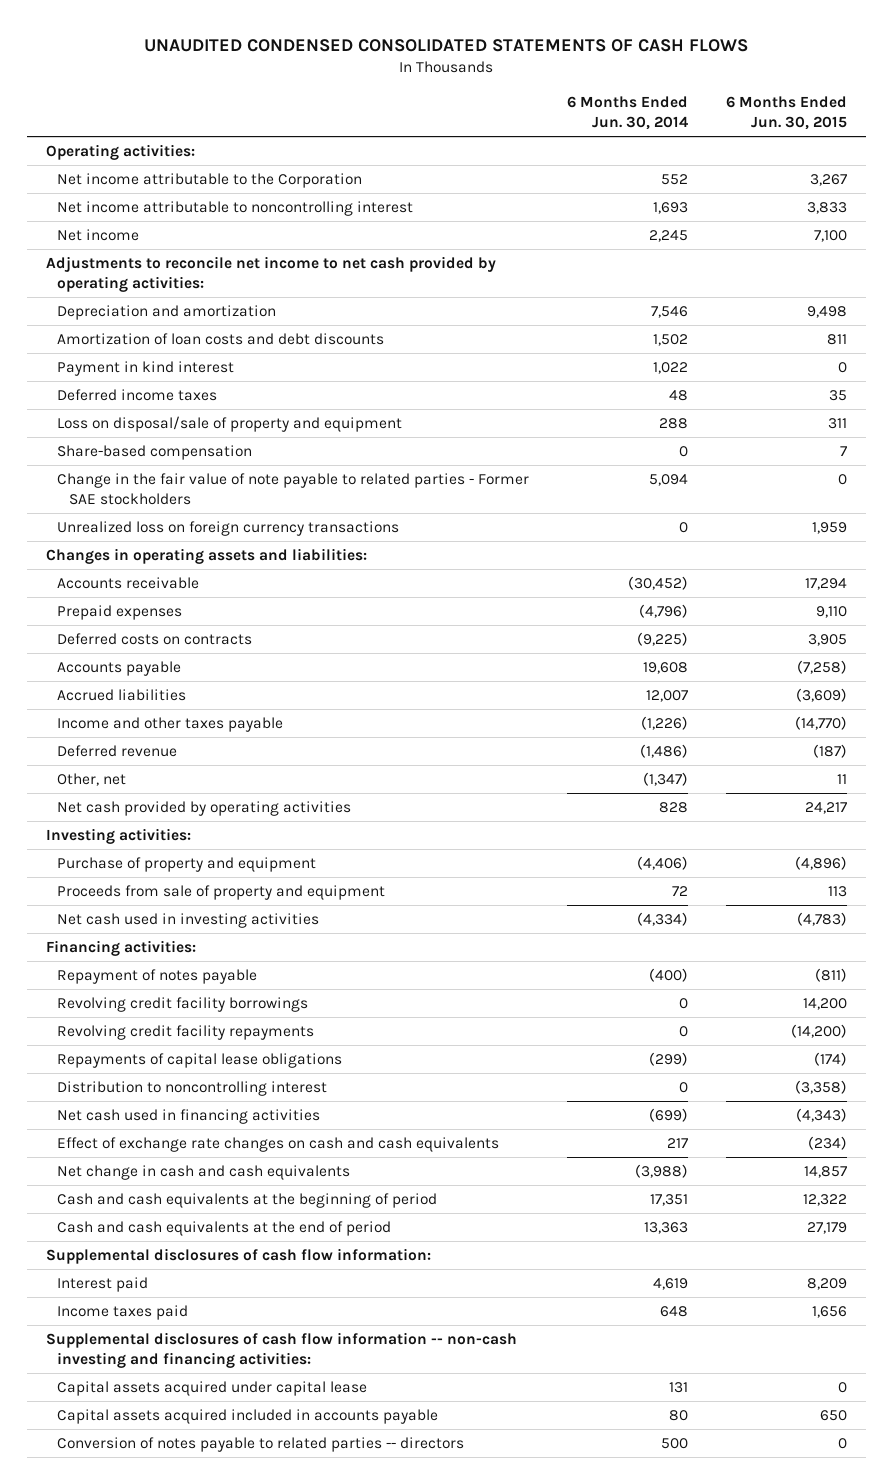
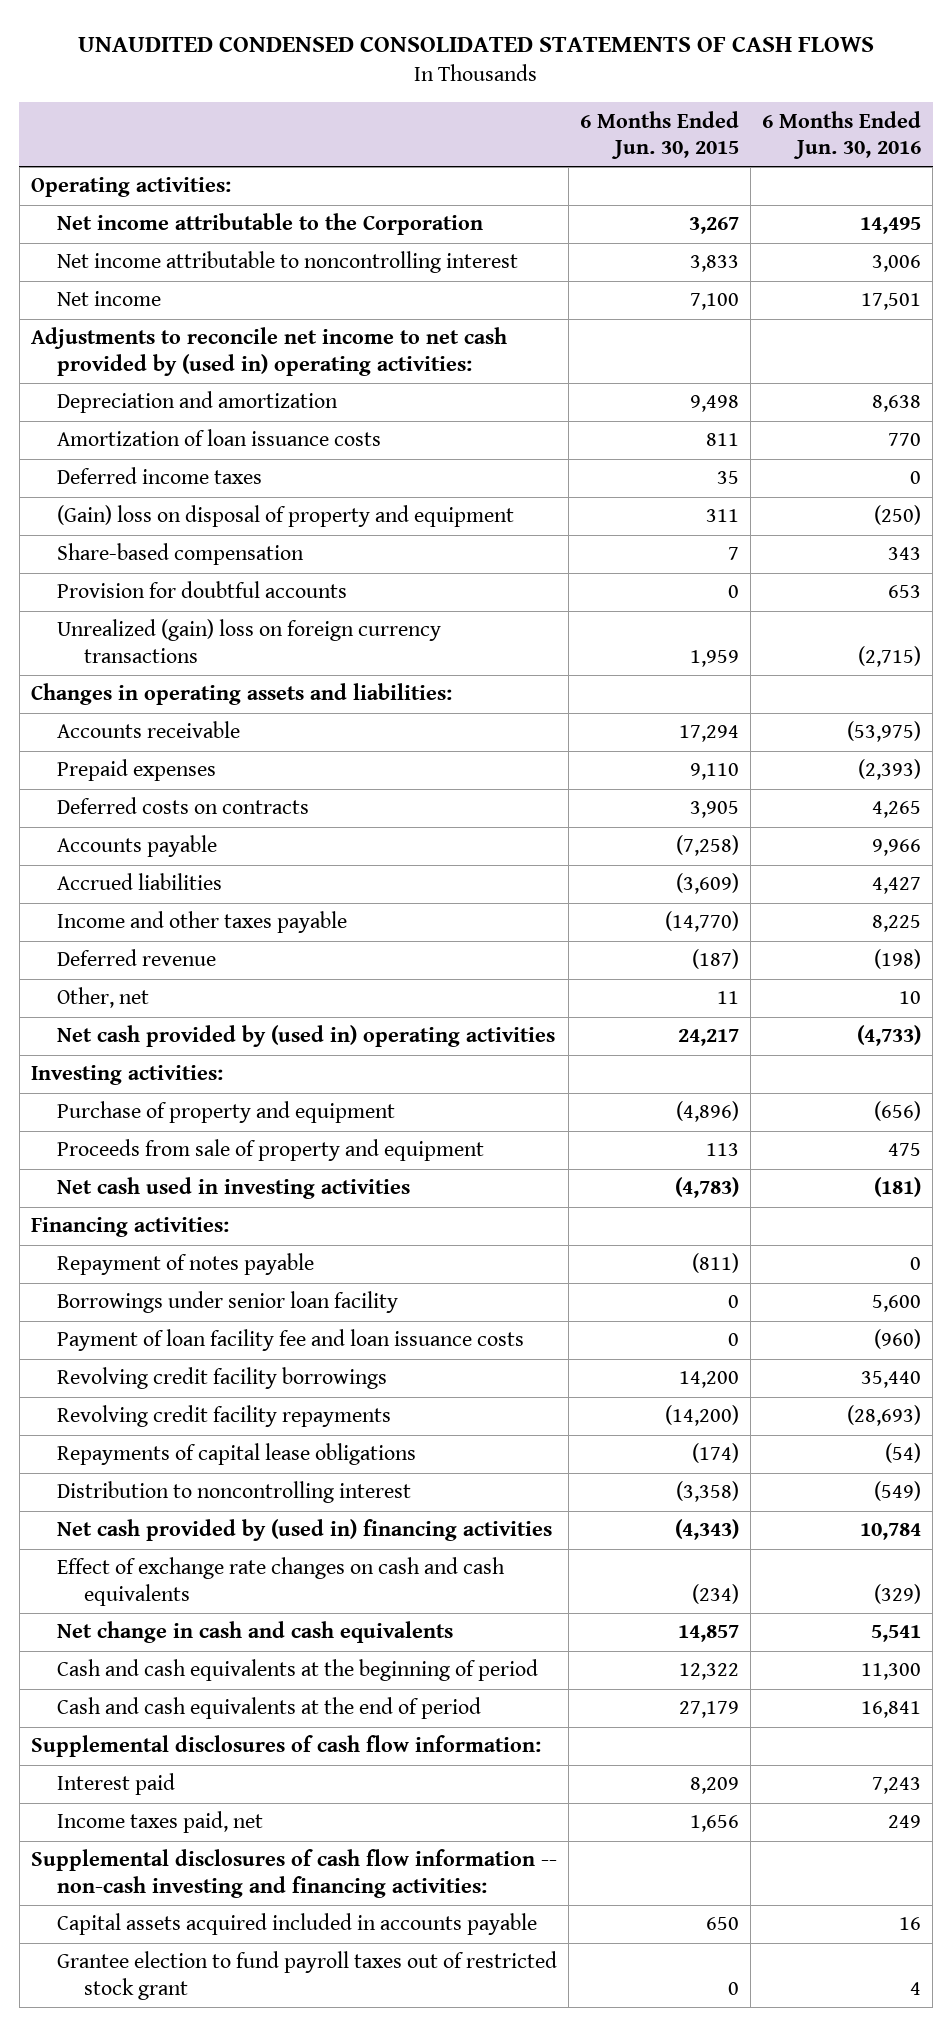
- | 6 Months Ended Jun. 30, 2014 | 6 Months Ended Jun. 30, 2015
+ | 6 Months Ended Jun. 30, 2015 | 6 Months Ended Jun. 30, 2016
- Adjustments to reconcile net income to net cash provided by operating activities:
+ Adjustments to reconcile net income to net cash provided by (used in) operating activities:
- Amortization of loan costs and debt discounts | 1,502 | 811
- Payment in kind interest | 1,022 | 0
+ Amortization of loan issuance costs | 811 | 770
- Loss on disposal/sale of property and equipment | 288 | 311
+ (Gain) loss on disposal of property and equipment | 311 | (250)
- Change in the fair value of note payable to related parties - Former SAE stockholders | 5,094 | 0
- Unrealized loss on foreign currency transactions | 0 | 1,959
+ Provision for doubtful accounts | 0 | 653
+ Unrealized (gain) loss on foreign currency transactions | 1,959 | (2,715)
- Net cash provided by operating activities | 828 | 24,217
+ Net cash provided by (used in) operating activities | 24,217 | (4,733)
+ Borrowings under senior loan facility | 0 | 5,600
+ Payment of loan facility fee and loan issuance costs | 0 | (960)
- Net cash used in financing activities | (699) | (4,343)
+ Net cash provided by (used in) financing activities | (4,343) | 10,784
- Income taxes paid | 648 | 1,656
+ Income taxes paid, net | 1,656 | 249
- Capital assets acquired under capital lease | 131 | 0
- Conversion of notes payable to related parties -- directors | 500 | 0
+ Grantee election to fund payroll taxes out of restricted stock grant | 0 | 4

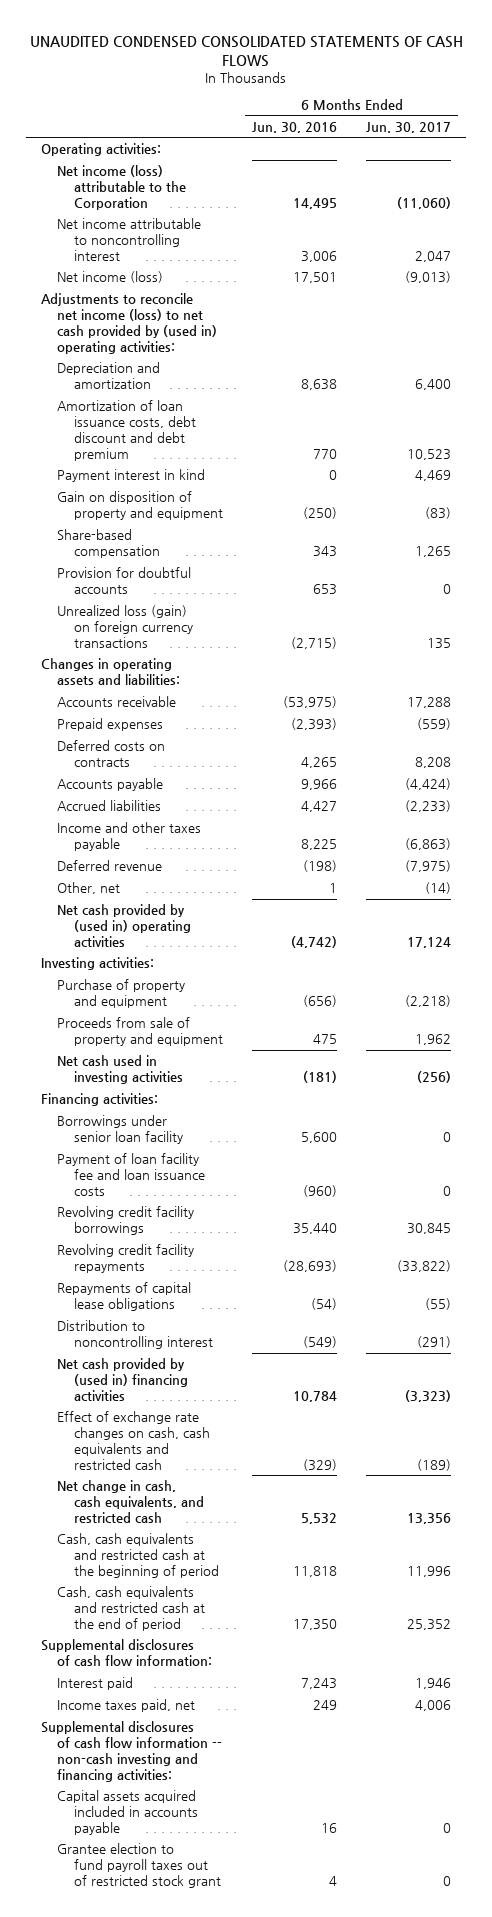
- | 6 Months Ended Jun. 30, 2015 | 6 Months Ended Jun. 30, 2016
+ | 6 Months Ended Jun. 30, 2016 | 6 Months Ended Jun. 30, 2017
- Net income attributable to the Corporation | 3,267 | 14,495
+ Net income (loss) attributable to the Corporation | 14,495 | (11,060)
- Net income | 7,100 | 17,501
- Adjustments to reconcile net income to net cash provided by (used in) operating activities:
+ Net income (loss) | 17,501 | (9,013)
+ Adjustments to reconcile net income (loss) to net cash provided by (used in) operating activities:
- Amortization of loan issuance costs | 811 | 770
- Deferred income taxes | 35 | 0
- (Gain) loss on disposal of property and equipment | 311 | (250)
+ Amortization of loan issuance costs, debt discount and debt premium | 770 | 10,523
+ Payment interest in kind | 0 | 4,469
+ Gain on disposition of property and equipment | (250) | (83)
- Unrealized (gain) loss on foreign currency transactions | 1,959 | (2,715)
+ Unrealized loss (gain) on foreign currency transactions | (2,715) | 135
- Other, net | 11 | 10
- Net cash provided by (used in) operating activities | 24,217 | (4,733)
+ Other, net | 1 | (14)
+ Net cash provided by (used in) operating activities | (4,742) | 17,124
- Repayment of notes payable | (811) | 0
- Effect of exchange rate changes on cash and cash equivalents | (234) | (329)
- Net change in cash and cash equivalents | 14,857 | 5,541
- Cash and cash equivalents at the beginning of period | 12,322 | 11,300
- Cash and cash equivalents at the end of period | 27,179 | 16,841
+ Effect of exchange rate changes on cash, cash equivalents and restricted cash | (329) | (189)
+ Net change in cash, cash equivalents, and restricted cash | 5,532 | 13,356
+ Cash, cash equivalents and restricted cash at the beginning of period | 11,818 | 11,996
+ Cash, cash equivalents and restricted cash at the end of period | 17,350 | 25,352

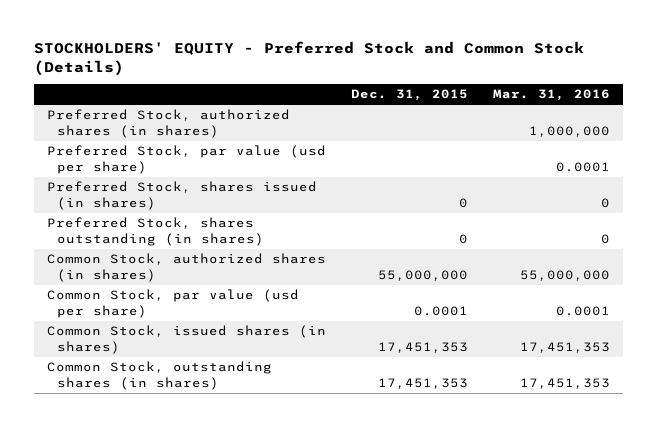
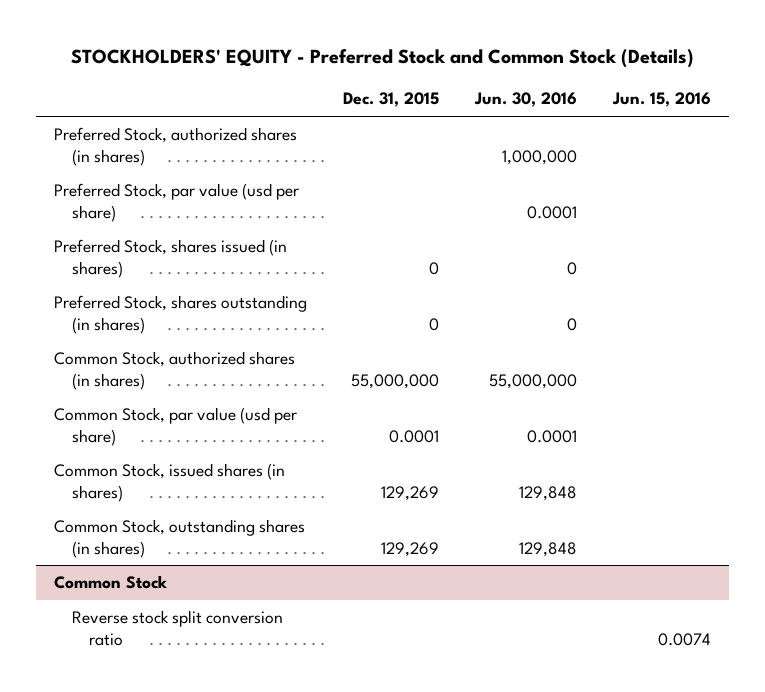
- | Dec. 31, 2015 | Mar. 31, 2016
+ | Dec. 31, 2015 | Jun. 30, 2016 | Jun. 15, 2016
- Common Stock, issued shares (in shares) | 17,451,353 | 17,451,353
- Common Stock, outstanding shares (in shares) | 17,451,353 | 17,451,353
+ Common Stock, issued shares (in shares) | 129,269 | 129,848 |
+ Common Stock, outstanding shares (in shares) | 129,269 | 129,848 |
+ Common Stock
+ Reverse stock split conversion ratio | | | 0.0074

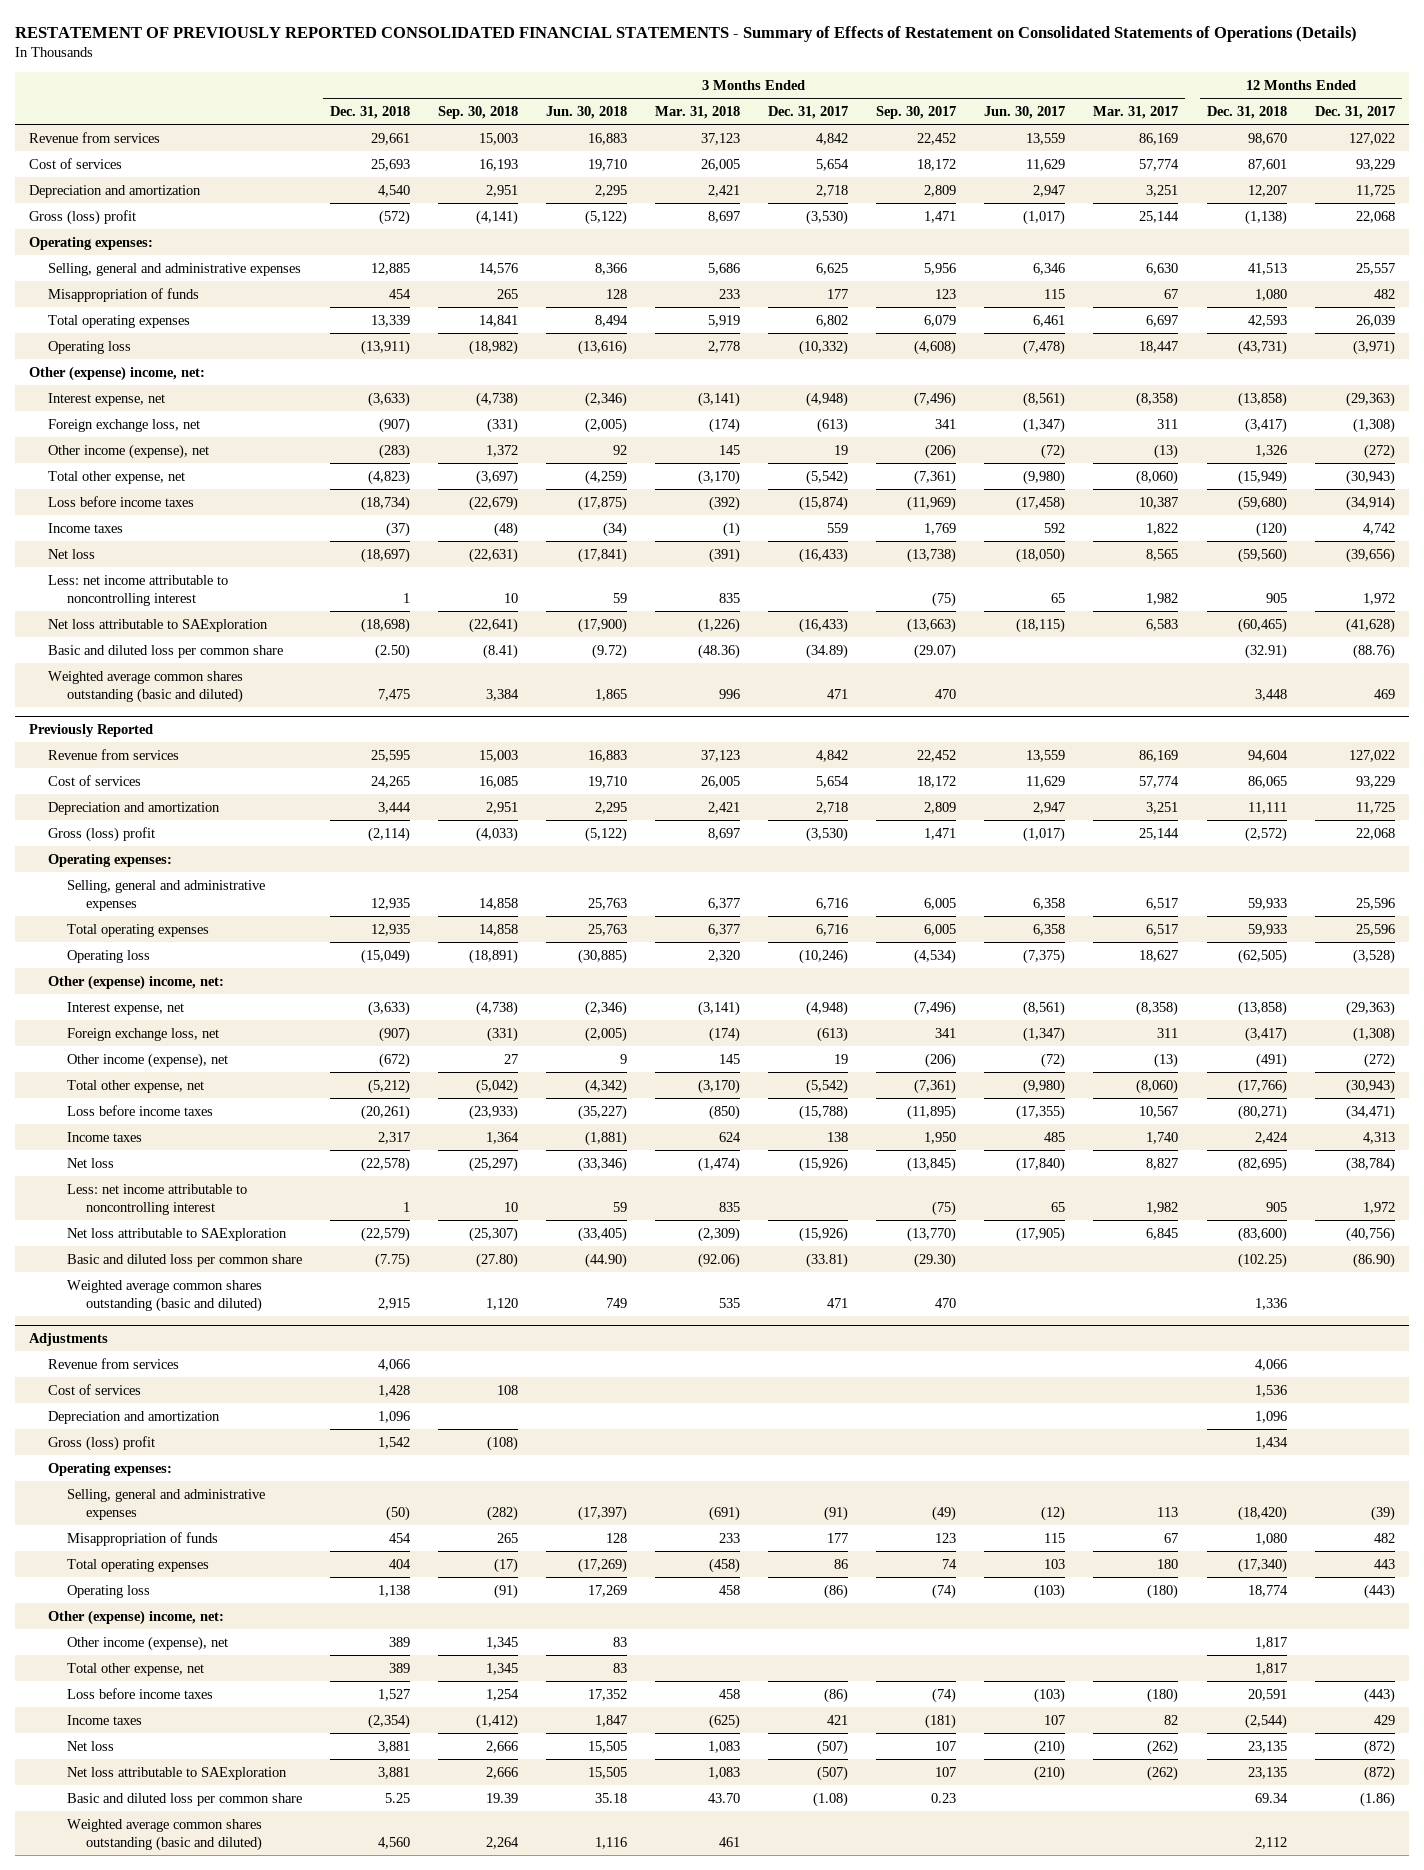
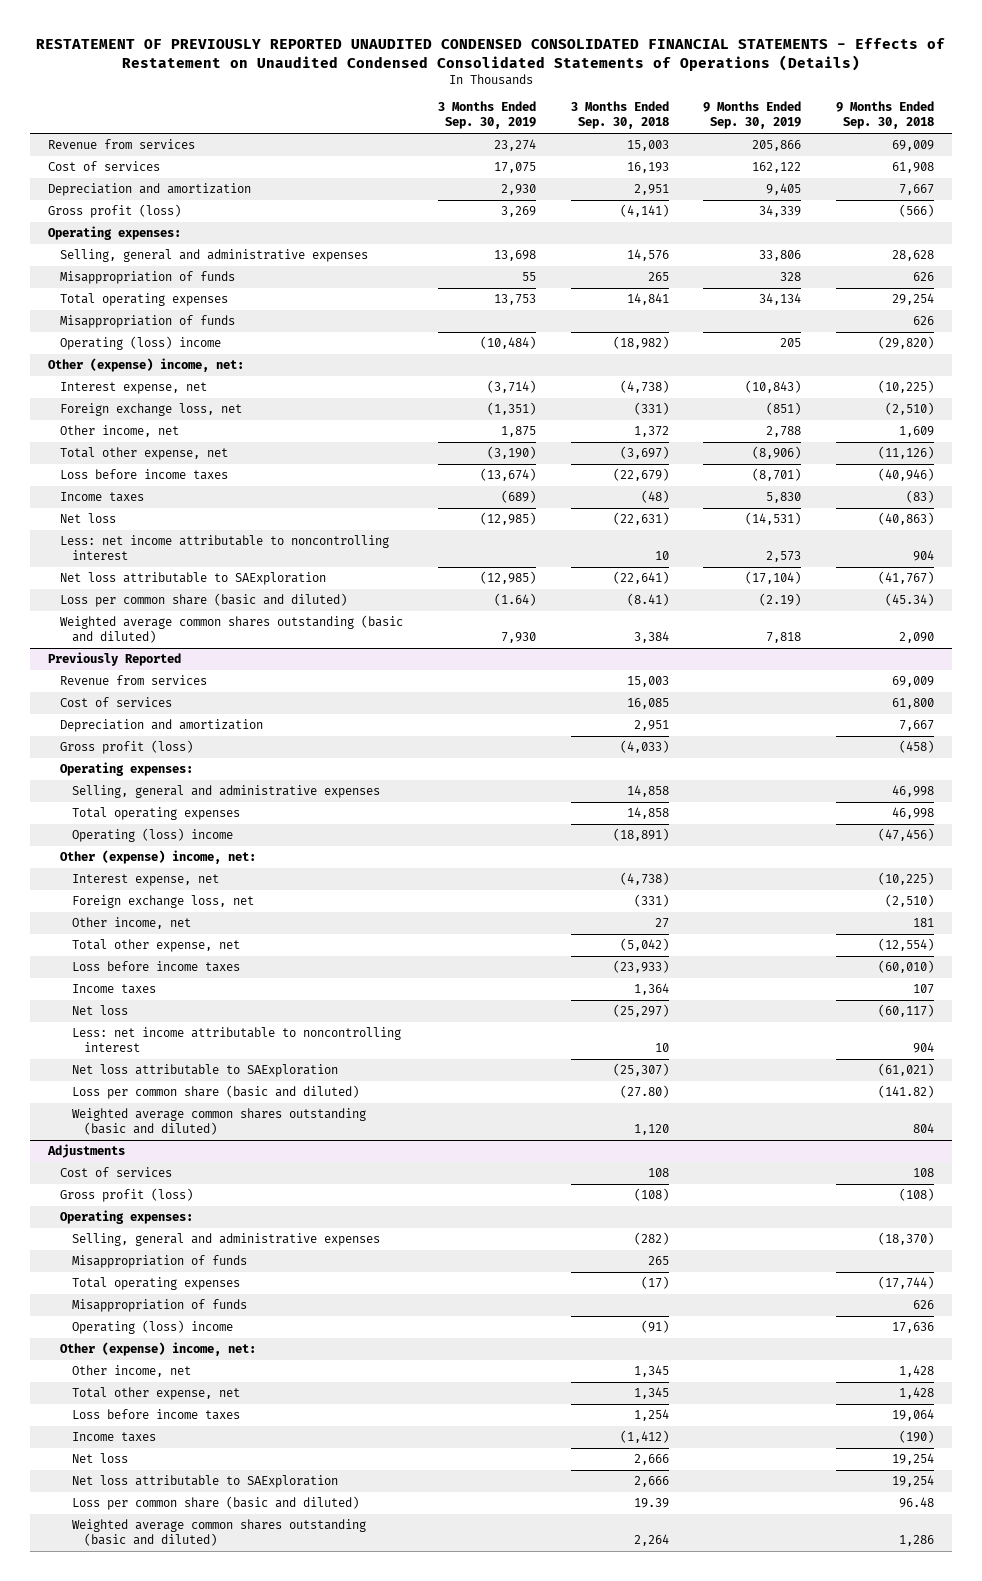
- RESTATEMENT OF PREVIOUSLY REPORTED CONSOLIDATED FINANCIAL STATEMENTS - Summary of Effects of Restatement on Consolidated Statements of Operations (Details)
+ RESTATEMENT OF PREVIOUSLY REPORTED UNAUDITED CONDENSED CONSOLIDATED FINANCIAL STATEMENTS - Effects of Restatement on Unaudited Condensed Consolidated Statements of Operations (Details)
- | 3 Months Ended Dec. 31, 2018 | 3 Months Ended Sep. 30, 2018 | 3 Months Ended Jun. 30, 2018 | 3 Months Ended Mar. 31, 2018 | 3 Months Ended Dec. 31, 2017 | 3 Months Ended Sep. 30, 2017 | 3 Months Ended Jun. 30, 2017 | 3 Months Ended Mar. 31, 2017 | 12 Months Ended Dec. 31, 2018 | 12 Months Ended Dec. 31, 2017
+ | 3 Months Ended Sep. 30, 2019 | 3 Months Ended Sep. 30, 2018 | 9 Months Ended Sep. 30, 2019 | 9 Months Ended Sep. 30, 2018
- Gross (loss) profit | (572) | (4,141) | (5,122) | 8,697 | (3,530) | 1,471 | (1,017) | 25,144 | (1,138) | 22,068
+ Gross profit (loss) | 3,269 | (4,141) | 34,339 | (566)
- Operating loss | (13,911) | (18,982) | (13,616) | 2,778 | (10,332) | (4,608) | (7,478) | 18,447 | (43,731) | (3,971)
+ Misappropriation of funds | | | | 626
+ Operating (loss) income | (10,484) | (18,982) | 205 | (29,820)
- Other income (expense), net | (283) | 1,372 | 92 | 145 | 19 | (206) | (72) | (13) | 1,326 | (272)
+ Other income, net | 1,875 | 1,372 | 2,788 | 1,609
- Basic and diluted loss per common share | (2.50) | (8.41) | (9.72) | (48.36) | (34.89) | (29.07) | | | (32.91) | (88.76)
+ Loss per common share (basic and diluted) | (1.64) | (8.41) | (2.19) | (45.34)
@ Previously Reported
- Gross (loss) profit | (2,114) | (4,033) | (5,122) | 8,697 | (3,530) | 1,471 | (1,017) | 25,144 | (2,572) | 22,068
+ Gross profit (loss) | | (4,033) | | (458)
- Operating loss | (15,049) | (18,891) | (30,885) | 2,320 | (10,246) | (4,534) | (7,375) | 18,627 | (62,505) | (3,528)
+ Operating (loss) income | | (18,891) | | (47,456)
- Other income (expense), net | (672) | 27 | 9 | 145 | 19 | (206) | (72) | (13) | (491) | (272)
+ Other income, net | | 27 | | 181
- Basic and diluted loss per common share | (7.75) | (27.80) | (44.90) | (92.06) | (33.81) | (29.30) | | | (102.25) | (86.90)
+ Loss per common share (basic and diluted) | | (27.80) | | (141.82)
@ Adjustments
- Revenue from services | 4,066 | | | | | | | | 4,066 |
- Depreciation and amortization | 1,096 | | | | | | | | 1,096 |
- Gross (loss) profit | 1,542 | (108) | | | | | | | 1,434 |
+ Gross profit (loss) | | (108) | | (108)
- Operating loss | 1,138 | (91) | 17,269 | 458 | (86) | (74) | (103) | (180) | 18,774 | (443)
+ Misappropriation of funds | | | | 626
+ Operating (loss) income | | (91) | | 17,636
- Other income (expense), net | 389 | 1,345 | 83 | | | | | | 1,817 |
+ Other income, net | | 1,345 | | 1,428
- Basic and diluted loss per common share | 5.25 | 19.39 | 35.18 | 43.70 | (1.08) | 0.23 | | | 69.34 | (1.86)
+ Loss per common share (basic and diluted) | | 19.39 | | 96.48

